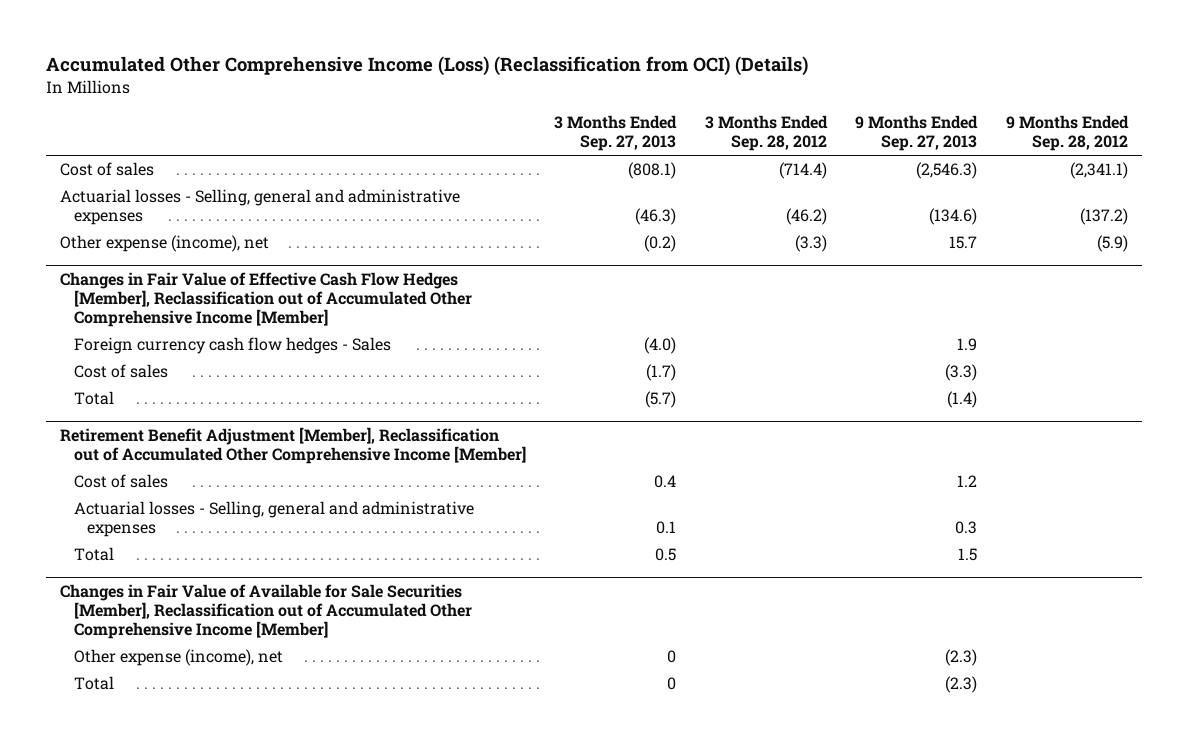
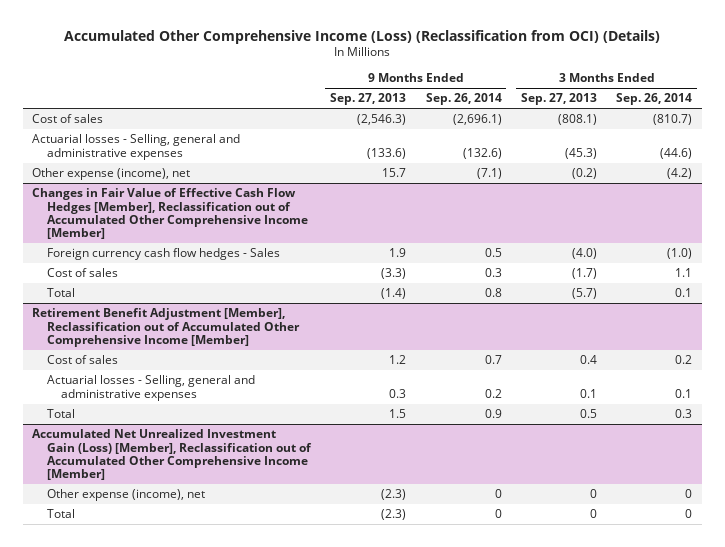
- | 3 Months Ended Sep. 27, 2013 | 3 Months Ended Sep. 28, 2012 | 9 Months Ended Sep. 27, 2013 | 9 Months Ended Sep. 28, 2012
+ | 9 Months Ended Sep. 27, 2013 | 9 Months Ended Sep. 26, 2014 | 3 Months Ended Sep. 27, 2013 | 3 Months Ended Sep. 26, 2014
- Actuarial losses - Selling, general and administrative expenses | (46.3) | (46.2) | (134.6) | (137.2)
+ Actuarial losses - Selling, general and administrative expenses | (133.6) | (132.6) | (45.3) | (44.6)
- Changes in Fair Value of Available for Sale Securities [Member], Reclassification out of Accumulated Other Comprehensive Income [Member]
+ Accumulated Net Unrealized Investment Gain (Loss) [Member], Reclassification out of Accumulated Other Comprehensive Income [Member]

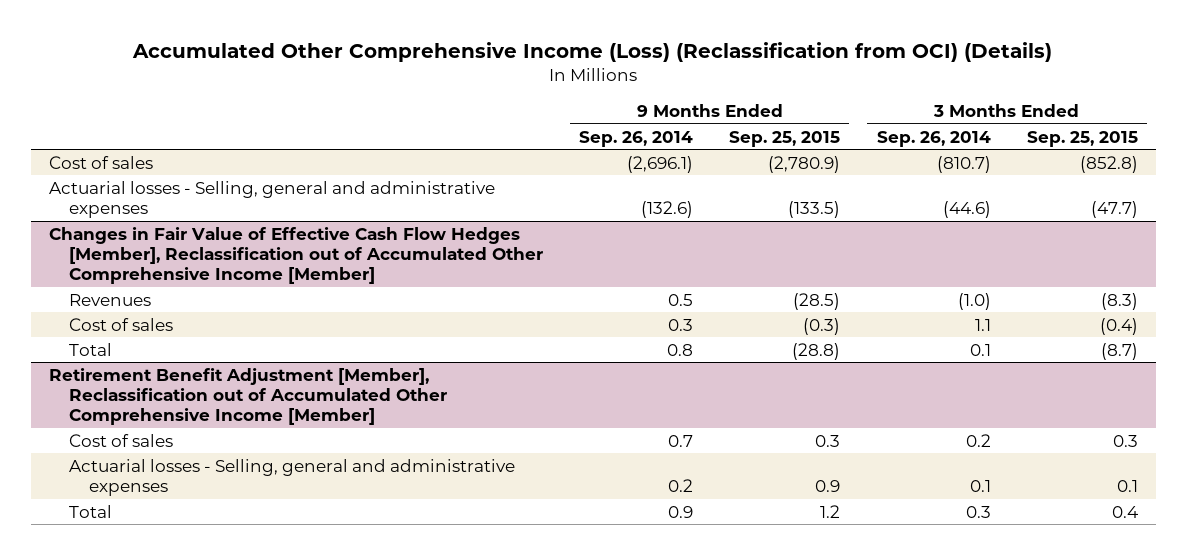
- | 9 Months Ended Sep. 27, 2013 | 9 Months Ended Sep. 26, 2014 | 3 Months Ended Sep. 27, 2013 | 3 Months Ended Sep. 26, 2014
+ | 9 Months Ended Sep. 26, 2014 | 9 Months Ended Sep. 25, 2015 | 3 Months Ended Sep. 26, 2014 | 3 Months Ended Sep. 25, 2015
- Other expense (income), net | 15.7 | (7.1) | (0.2) | (4.2)
@ Changes in Fair Value of Effective Cash Flow Hedges [Member], Reclassification out of Accumulated Other Comprehensive Income [Member]
- Foreign currency cash flow hedges - Sales | 1.9 | 0.5 | (4.0) | (1.0)
+ Revenues | 0.5 | (28.5) | (1.0) | (8.3)
- Accumulated Net Unrealized Investment Gain (Loss) [Member], Reclassification out of Accumulated Other Comprehensive Income [Member]
- Other expense (income), net | (2.3) | 0 | 0 | 0
- Total | (2.3) | 0 | 0 | 0

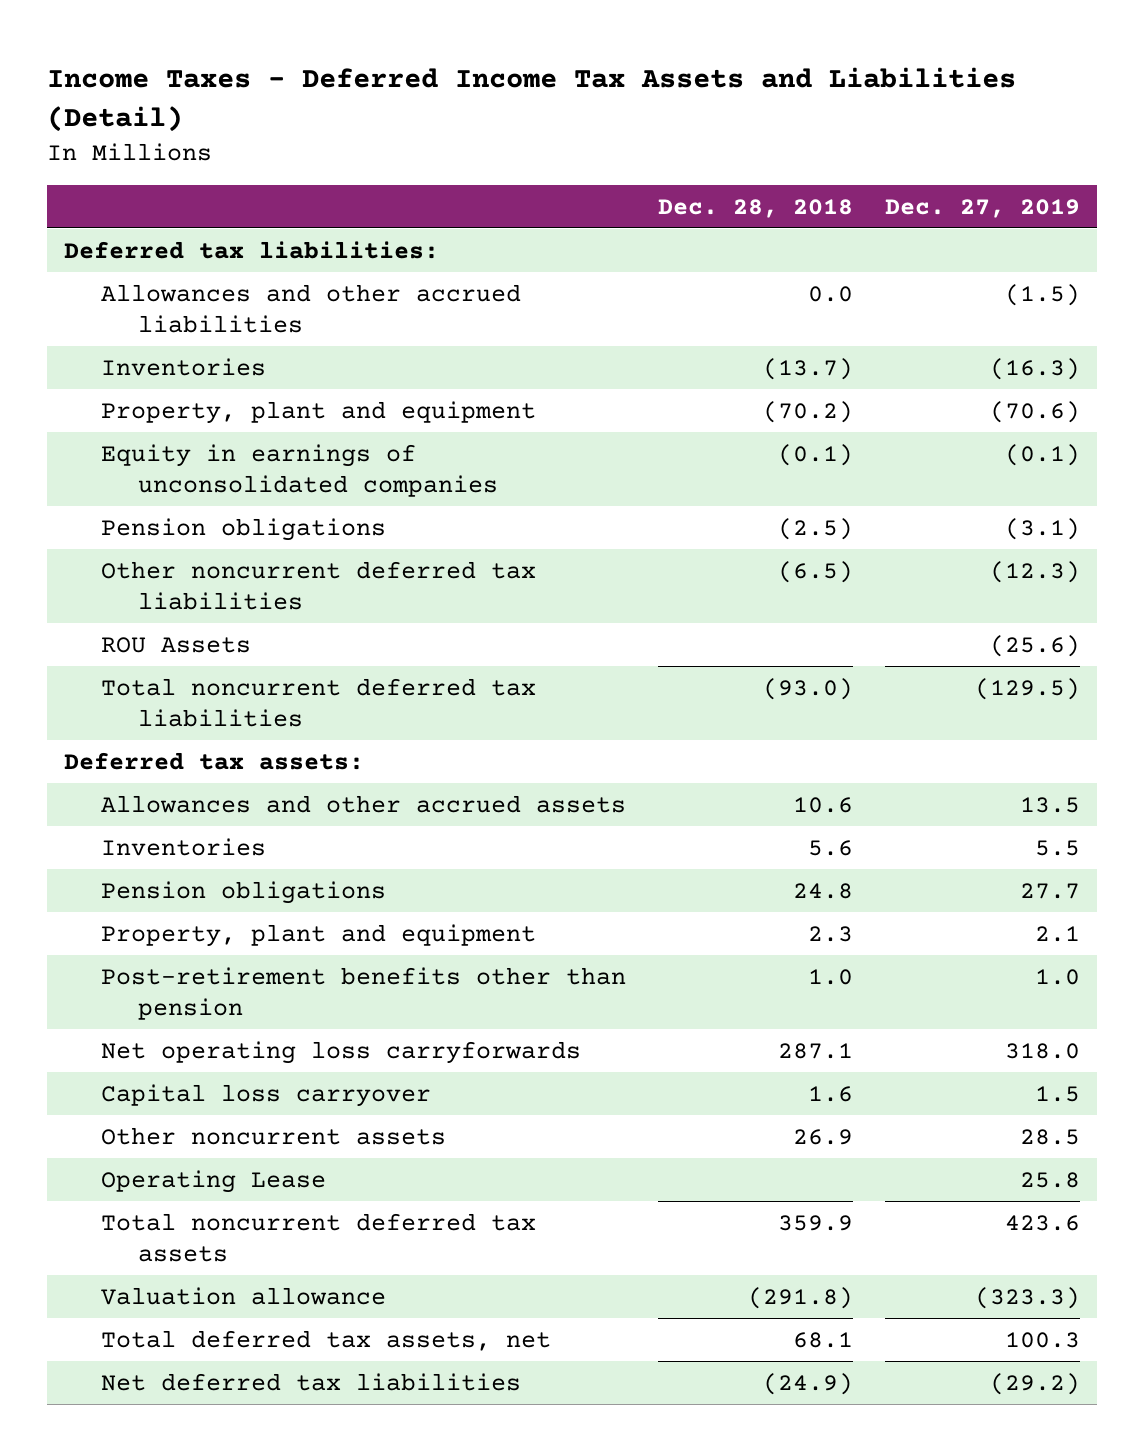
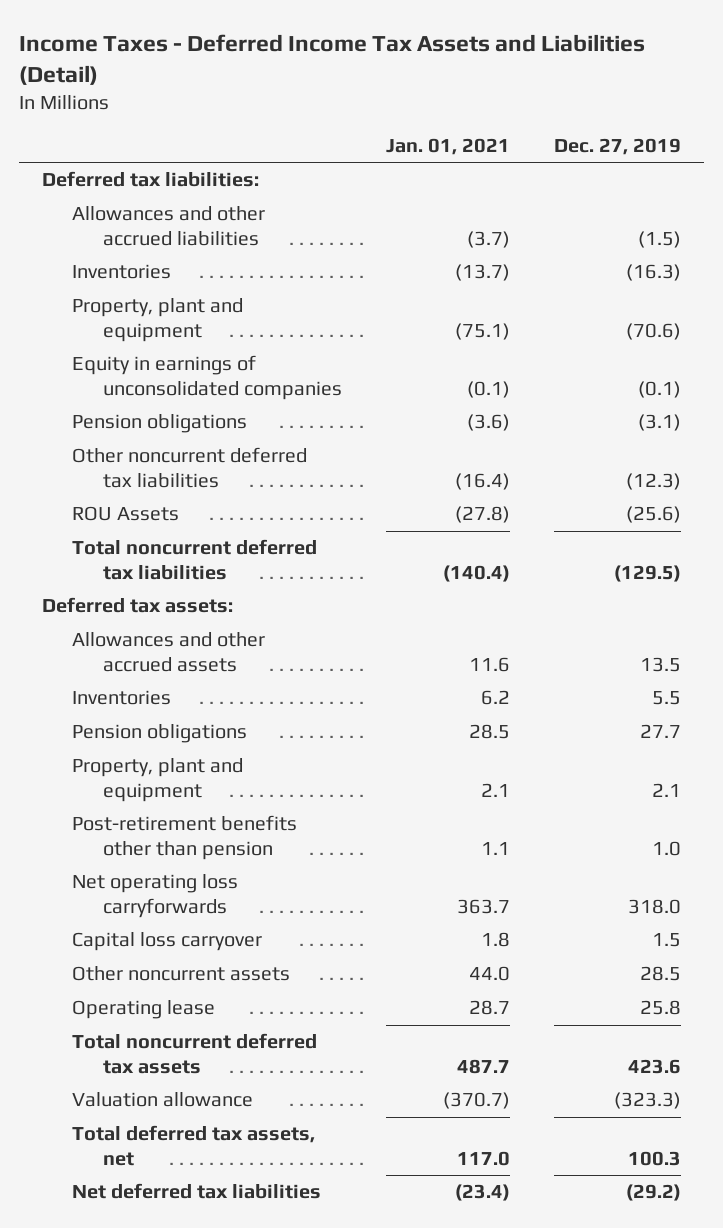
- | Dec. 28, 2018 | Dec. 27, 2019
+ | Jan. 01, 2021 | Dec. 27, 2019
- Operating Lease | | 25.8
+ Operating lease | 28.7 | 25.8

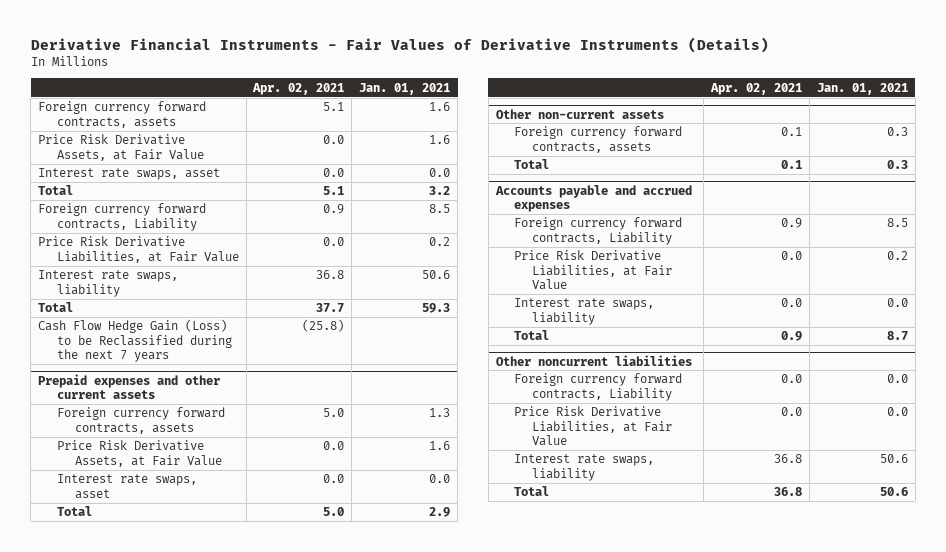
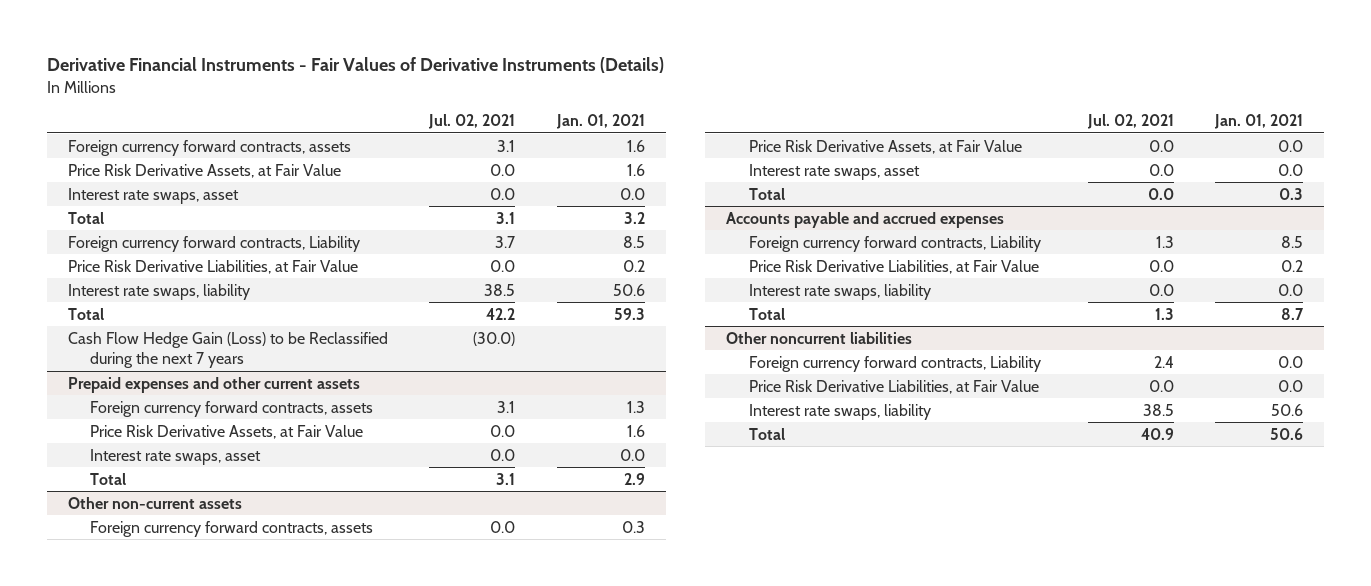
- | Apr. 02, 2021 | Jan. 01, 2021
+ | Jul. 02, 2021 | Jan. 01, 2021
@ Other non-current assets
+ Price Risk Derivative Assets, at Fair Value | 0.0 | 0.0
+ Interest rate swaps, asset | 0.0 | 0.0

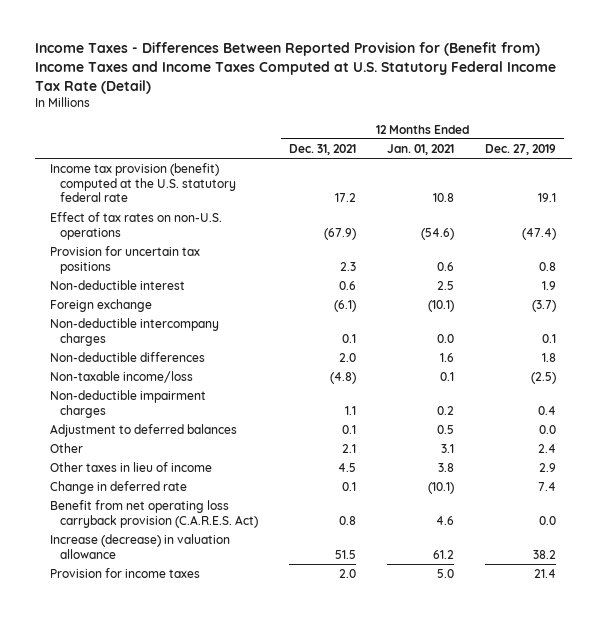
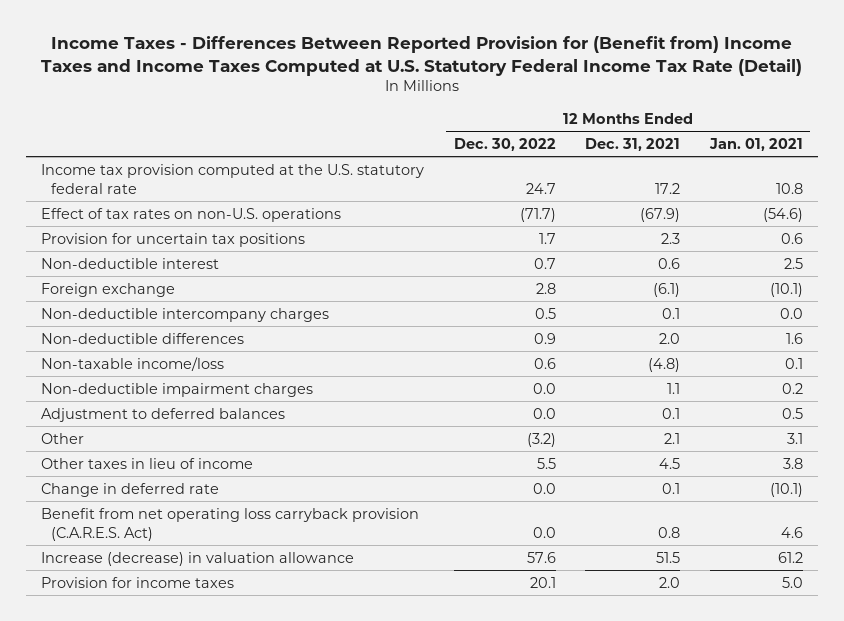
- | 12 Months Ended Dec. 31, 2021 | 12 Months Ended Jan. 01, 2021 | 12 Months Ended Dec. 27, 2019
+ | 12 Months Ended Dec. 30, 2022 | 12 Months Ended Dec. 31, 2021 | 12 Months Ended Jan. 01, 2021
- Income tax provision (benefit) computed at the U.S. statutory federal rate | 17.2 | 10.8 | 19.1
+ Income tax provision computed at the U.S. statutory federal rate | 24.7 | 17.2 | 10.8

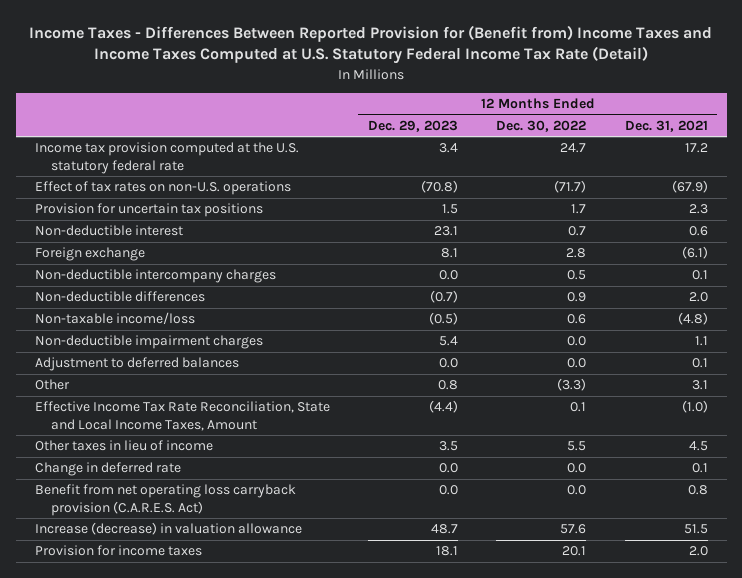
- | 12 Months Ended Dec. 30, 2022 | 12 Months Ended Dec. 31, 2021 | 12 Months Ended Jan. 01, 2021
+ | 12 Months Ended Dec. 29, 2023 | 12 Months Ended Dec. 30, 2022 | 12 Months Ended Dec. 31, 2021
- Other | (3.2) | 2.1 | 3.1
+ Other | 0.8 | (3.3) | 3.1
+ Effective Income Tax Rate Reconciliation, State and Local Income Taxes, Amount | (4.4) | 0.1 | (1.0)

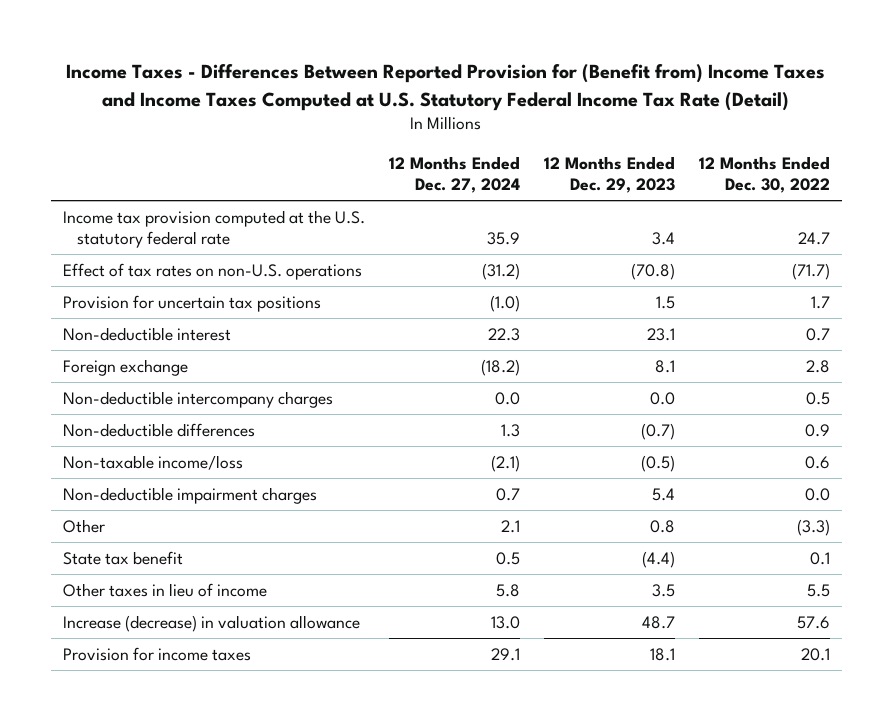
- | 12 Months Ended Dec. 29, 2023 | 12 Months Ended Dec. 30, 2022 | 12 Months Ended Dec. 31, 2021
+ | 12 Months Ended Dec. 27, 2024 | 12 Months Ended Dec. 29, 2023 | 12 Months Ended Dec. 30, 2022
- Adjustment to deferred balances | 0.0 | 0.0 | 0.1
- Effective Income Tax Rate Reconciliation, State and Local Income Taxes, Amount | (4.4) | 0.1 | (1.0)
+ State tax benefit | 0.5 | (4.4) | 0.1
- Change in deferred rate | 0.0 | 0.0 | 0.1
- Benefit from net operating loss carryback provision (C.A.R.E.S. Act) | 0.0 | 0.0 | 0.8

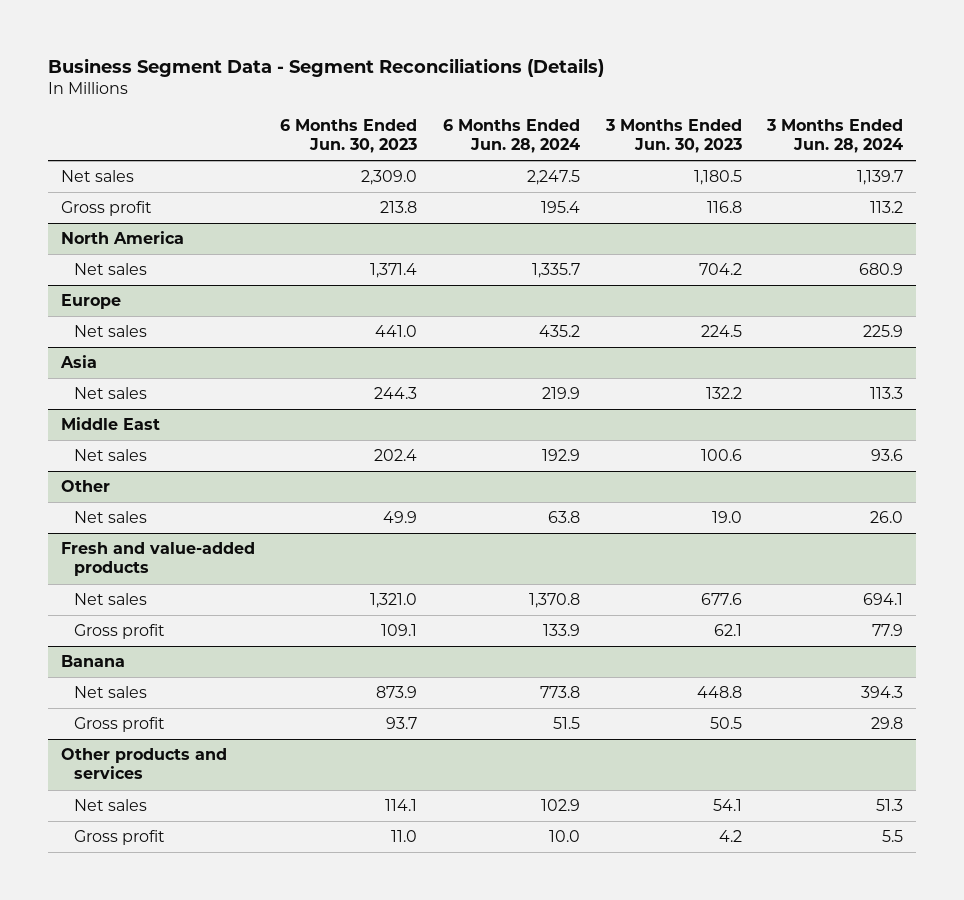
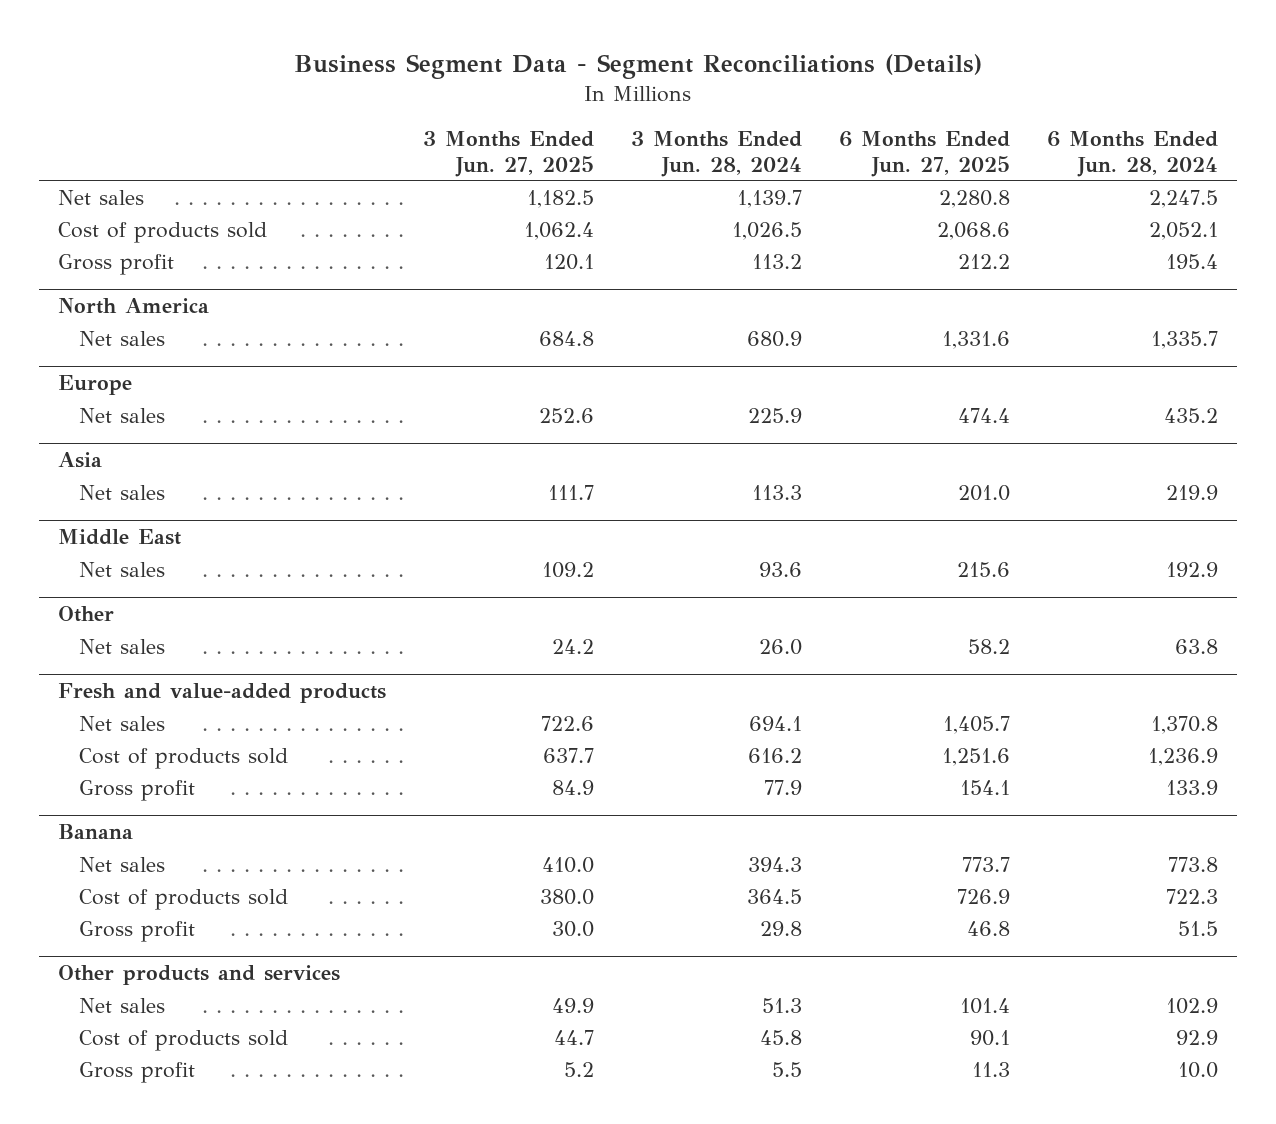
- | 6 Months Ended Jun. 30, 2023 | 6 Months Ended Jun. 28, 2024 | 3 Months Ended Jun. 30, 2023 | 3 Months Ended Jun. 28, 2024
+ | 3 Months Ended Jun. 27, 2025 | 3 Months Ended Jun. 28, 2024 | 6 Months Ended Jun. 27, 2025 | 6 Months Ended Jun. 28, 2024
+ Cost of products sold | 1,062.4 | 1,026.5 | 2,068.6 | 2,052.1
@ Fresh and value-added products
+ Cost of products sold | 637.7 | 616.2 | 1,251.6 | 1,236.9
@ Banana
+ Cost of products sold | 380.0 | 364.5 | 726.9 | 722.3
@ Other products and services
+ Cost of products sold | 44.7 | 45.8 | 90.1 | 92.9

